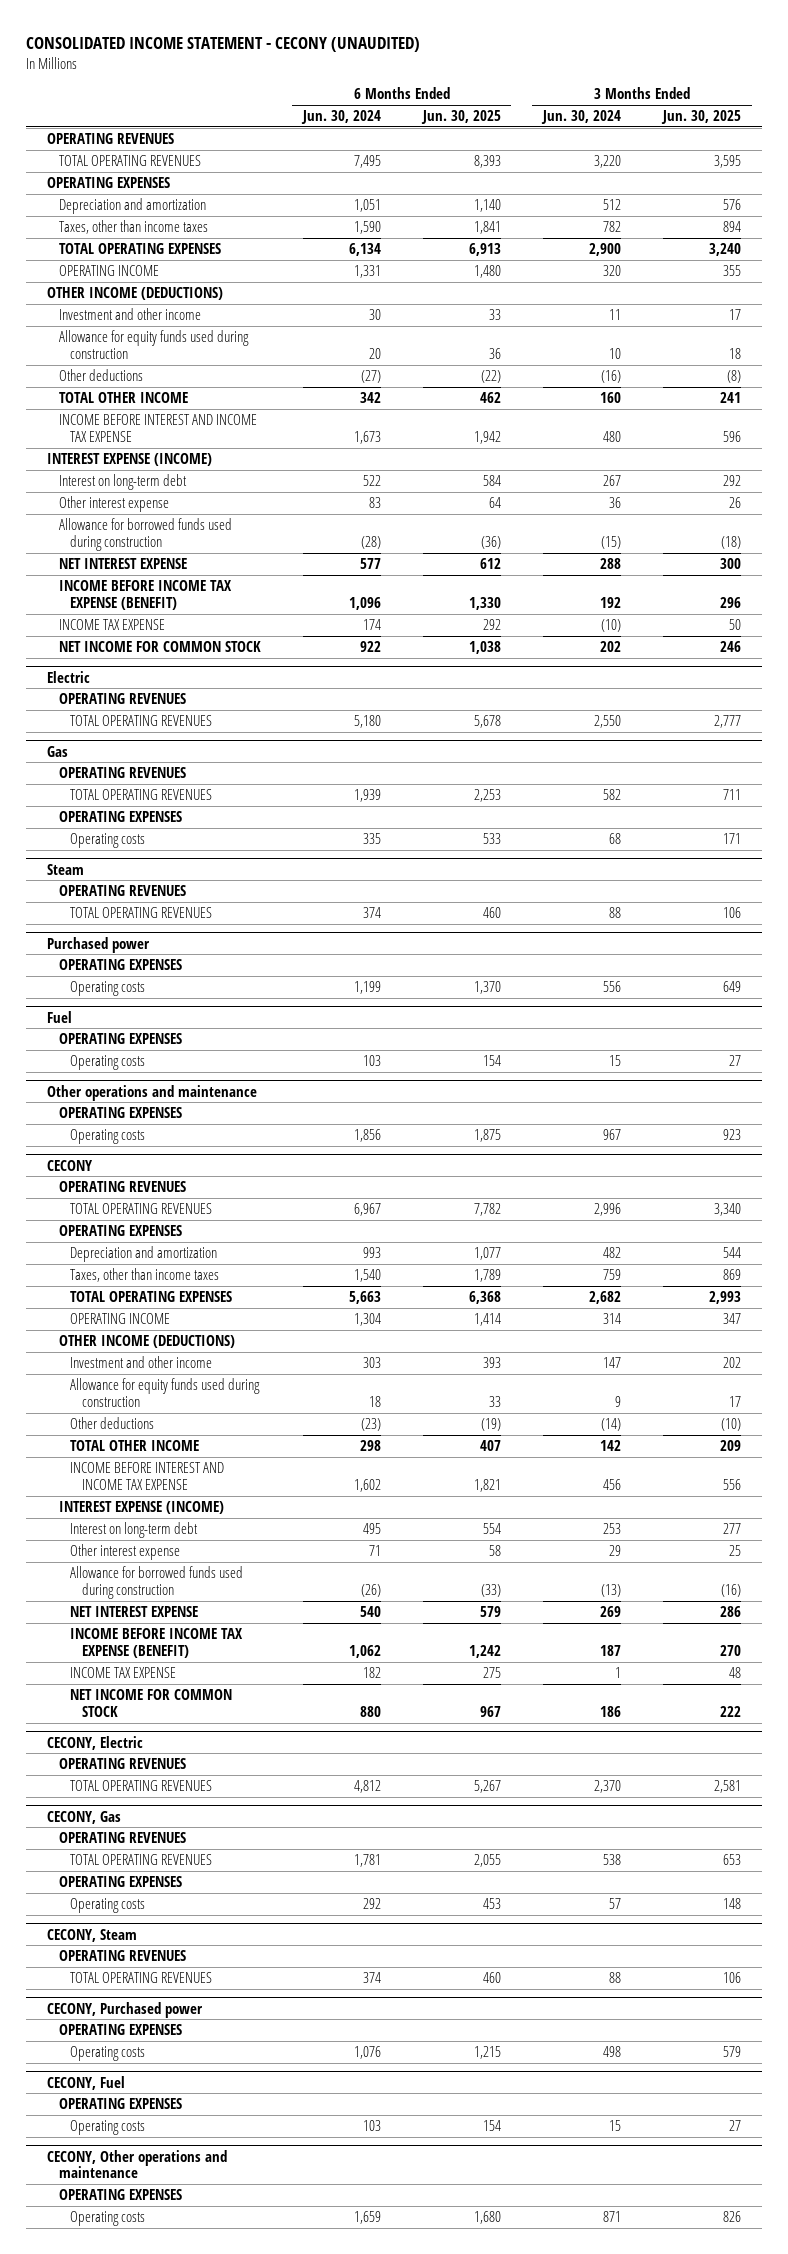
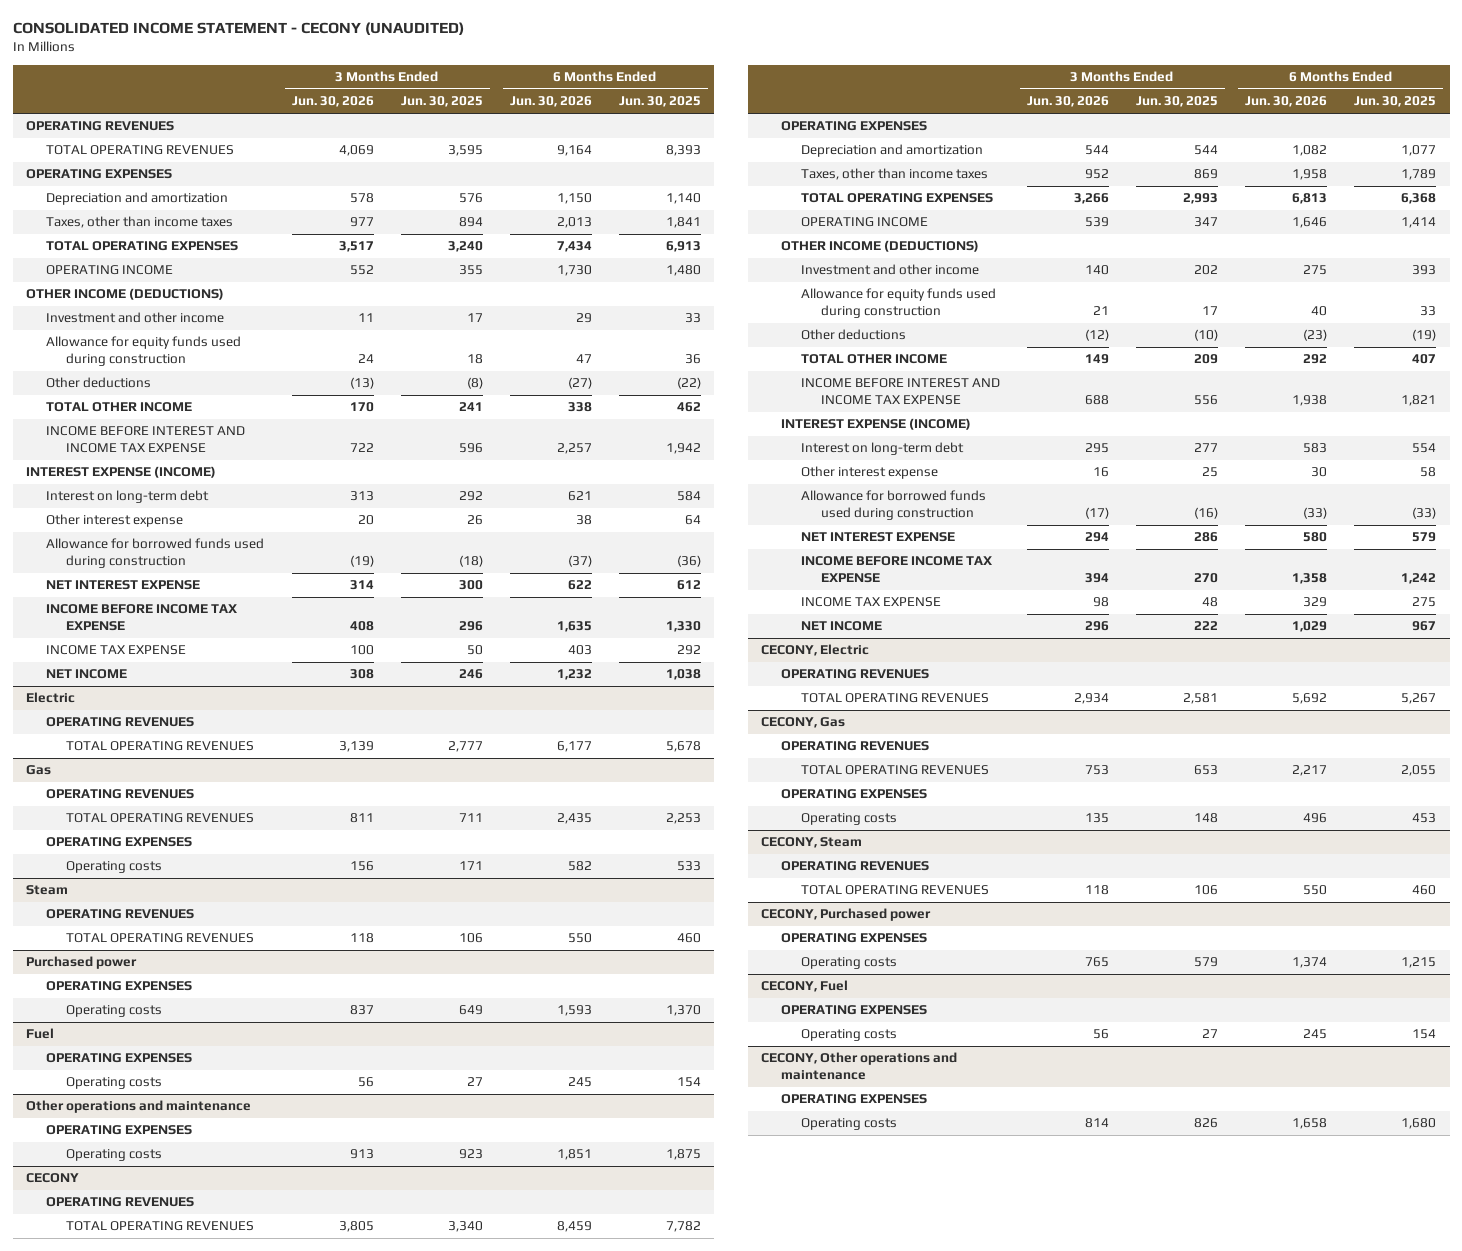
- | 6 Months Ended Jun. 30, 2024 | 6 Months Ended Jun. 30, 2025 | 3 Months Ended Jun. 30, 2024 | 3 Months Ended Jun. 30, 2025
+ | 3 Months Ended Jun. 30, 2026 | 3 Months Ended Jun. 30, 2025 | 6 Months Ended Jun. 30, 2026 | 6 Months Ended Jun. 30, 2025
- INCOME BEFORE INCOME TAX EXPENSE (BENEFIT) | 1,096 | 1,330 | 192 | 296
+ INCOME BEFORE INCOME TAX EXPENSE | 408 | 296 | 1,635 | 1,330
- NET INCOME FOR COMMON STOCK | 922 | 1,038 | 202 | 246
+ NET INCOME | 308 | 246 | 1,232 | 1,038
@ CECONY
- INCOME BEFORE INCOME TAX EXPENSE (BENEFIT) | 1,062 | 1,242 | 187 | 270
+ INCOME BEFORE INCOME TAX EXPENSE | 394 | 270 | 1,358 | 1,242
- NET INCOME FOR COMMON STOCK | 880 | 967 | 186 | 222
+ NET INCOME | 296 | 222 | 1,029 | 967

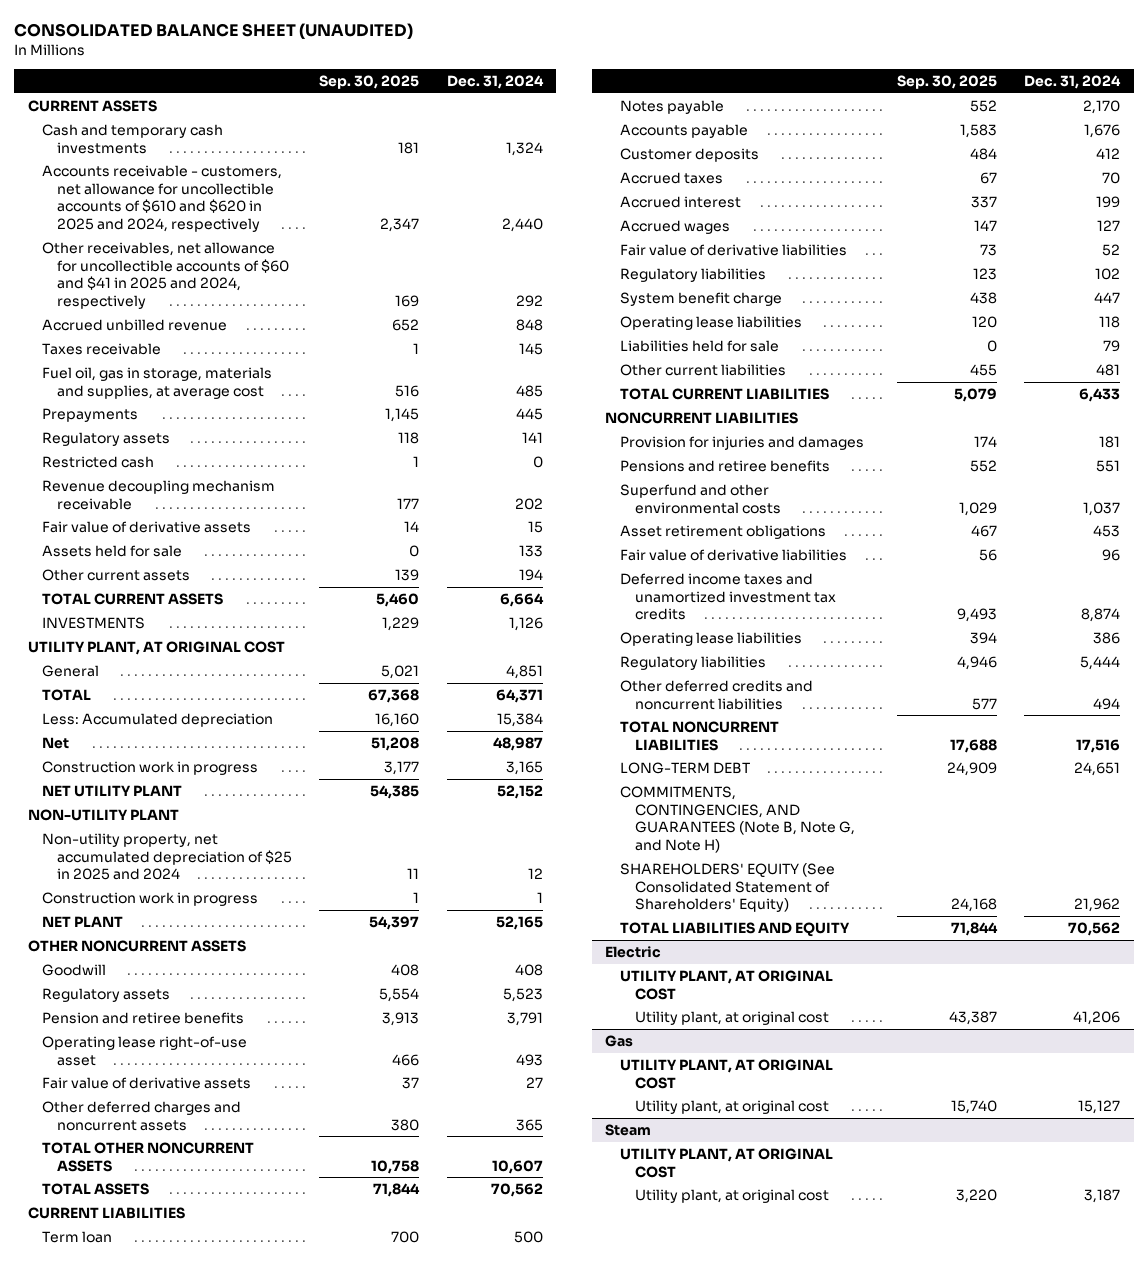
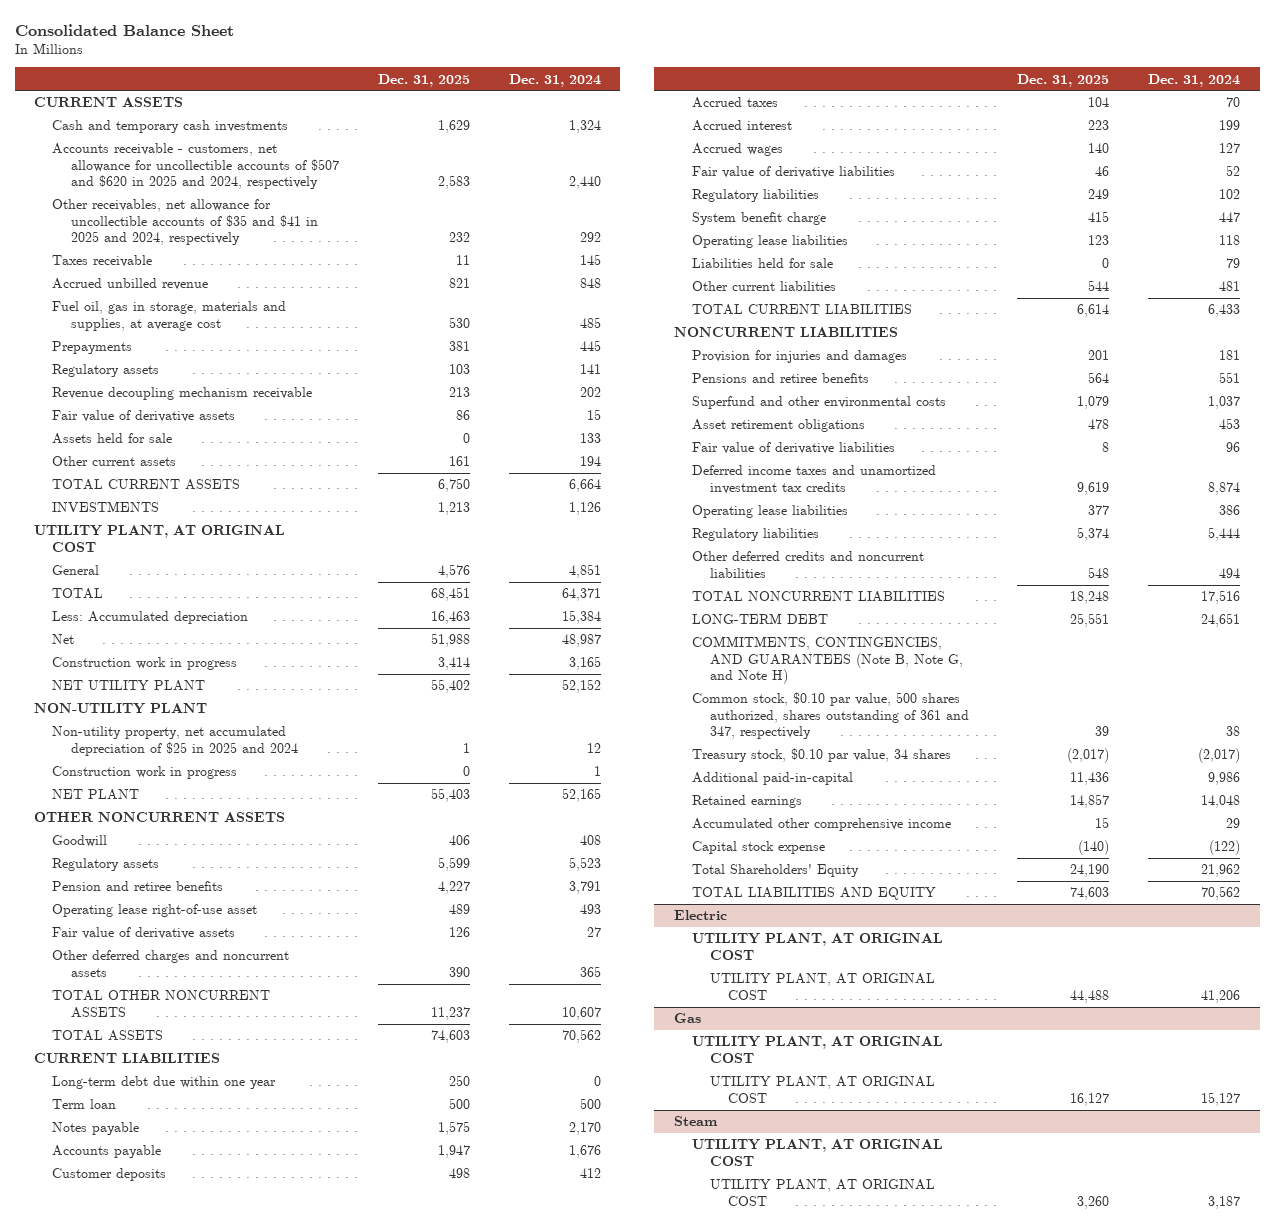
- CONSOLIDATED BALANCE SHEET (UNAUDITED)
+ Consolidated Balance Sheet
- | Sep. 30, 2025 | Dec. 31, 2024
+ | Dec. 31, 2025 | Dec. 31, 2024
- Accounts receivable - customers, net allowance for uncollectible accounts of $610 and $620 in 2025 and 2024, respectively | 2,347 | 2,440
- Other receivables, net allowance for uncollectible accounts of $60 and $41 in 2025 and 2024, respectively | 169 | 292
+ Accounts receivable - customers, net allowance for uncollectible accounts of $507 and $620 in 2025 and 2024, respectively | 2,583 | 2,440
+ Other receivables, net allowance for uncollectible accounts of $35 and $41 in 2025 and 2024, respectively | 232 | 292
moved down: Accrued unbilled revenue | 821 | 848
- Restricted cash | 1 | 0
+ Long-term debt due within one year | 250 | 0
- SHAREHOLDERS' EQUITY (See Consolidated Statement of Shareholders' Equity) | 24,168 | 21,962
+ Common stock, $0.10 par value, 500 shares authorized, shares outstanding of 361 and 347, respectively | 39 | 38
+ Treasury stock, $0.10 par value, 34 shares | (2,017) | (2,017)
+ Additional paid-in-capital | 11,436 | 9,986
+ Retained earnings | 14,857 | 14,048
+ Accumulated other comprehensive income | 15 | 29
+ Capital stock expense | (140) | (122)
+ Total Shareholders' Equity | 24,190 | 21,962
@ Electric
- Utility plant, at original cost | 43,387 | 41,206
+ UTILITY PLANT, AT ORIGINAL COST | 44,488 | 41,206
@ Gas
- Utility plant, at original cost | 15,740 | 15,127
+ UTILITY PLANT, AT ORIGINAL COST | 16,127 | 15,127
@ Steam
- Utility plant, at original cost | 3,220 | 3,187
+ UTILITY PLANT, AT ORIGINAL COST | 3,260 | 3,187

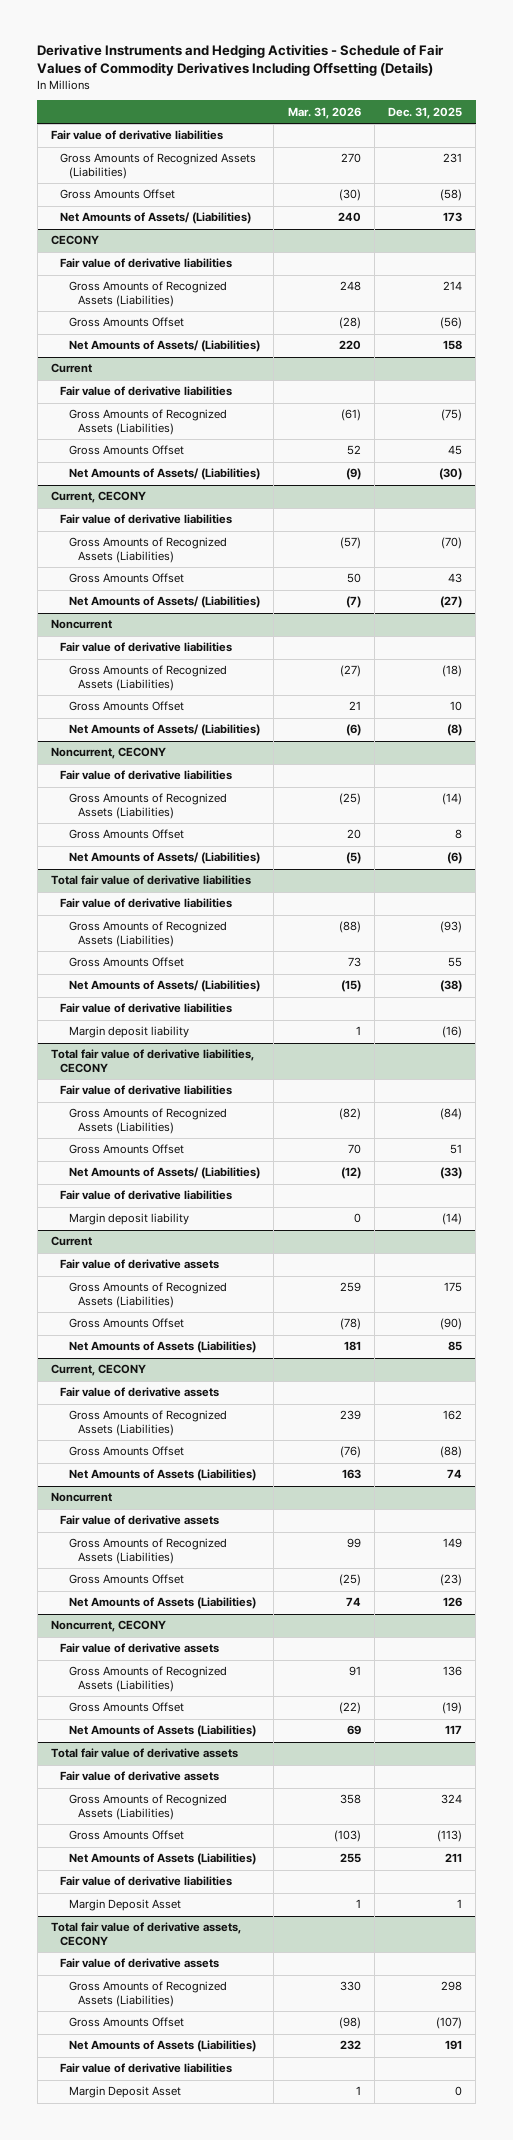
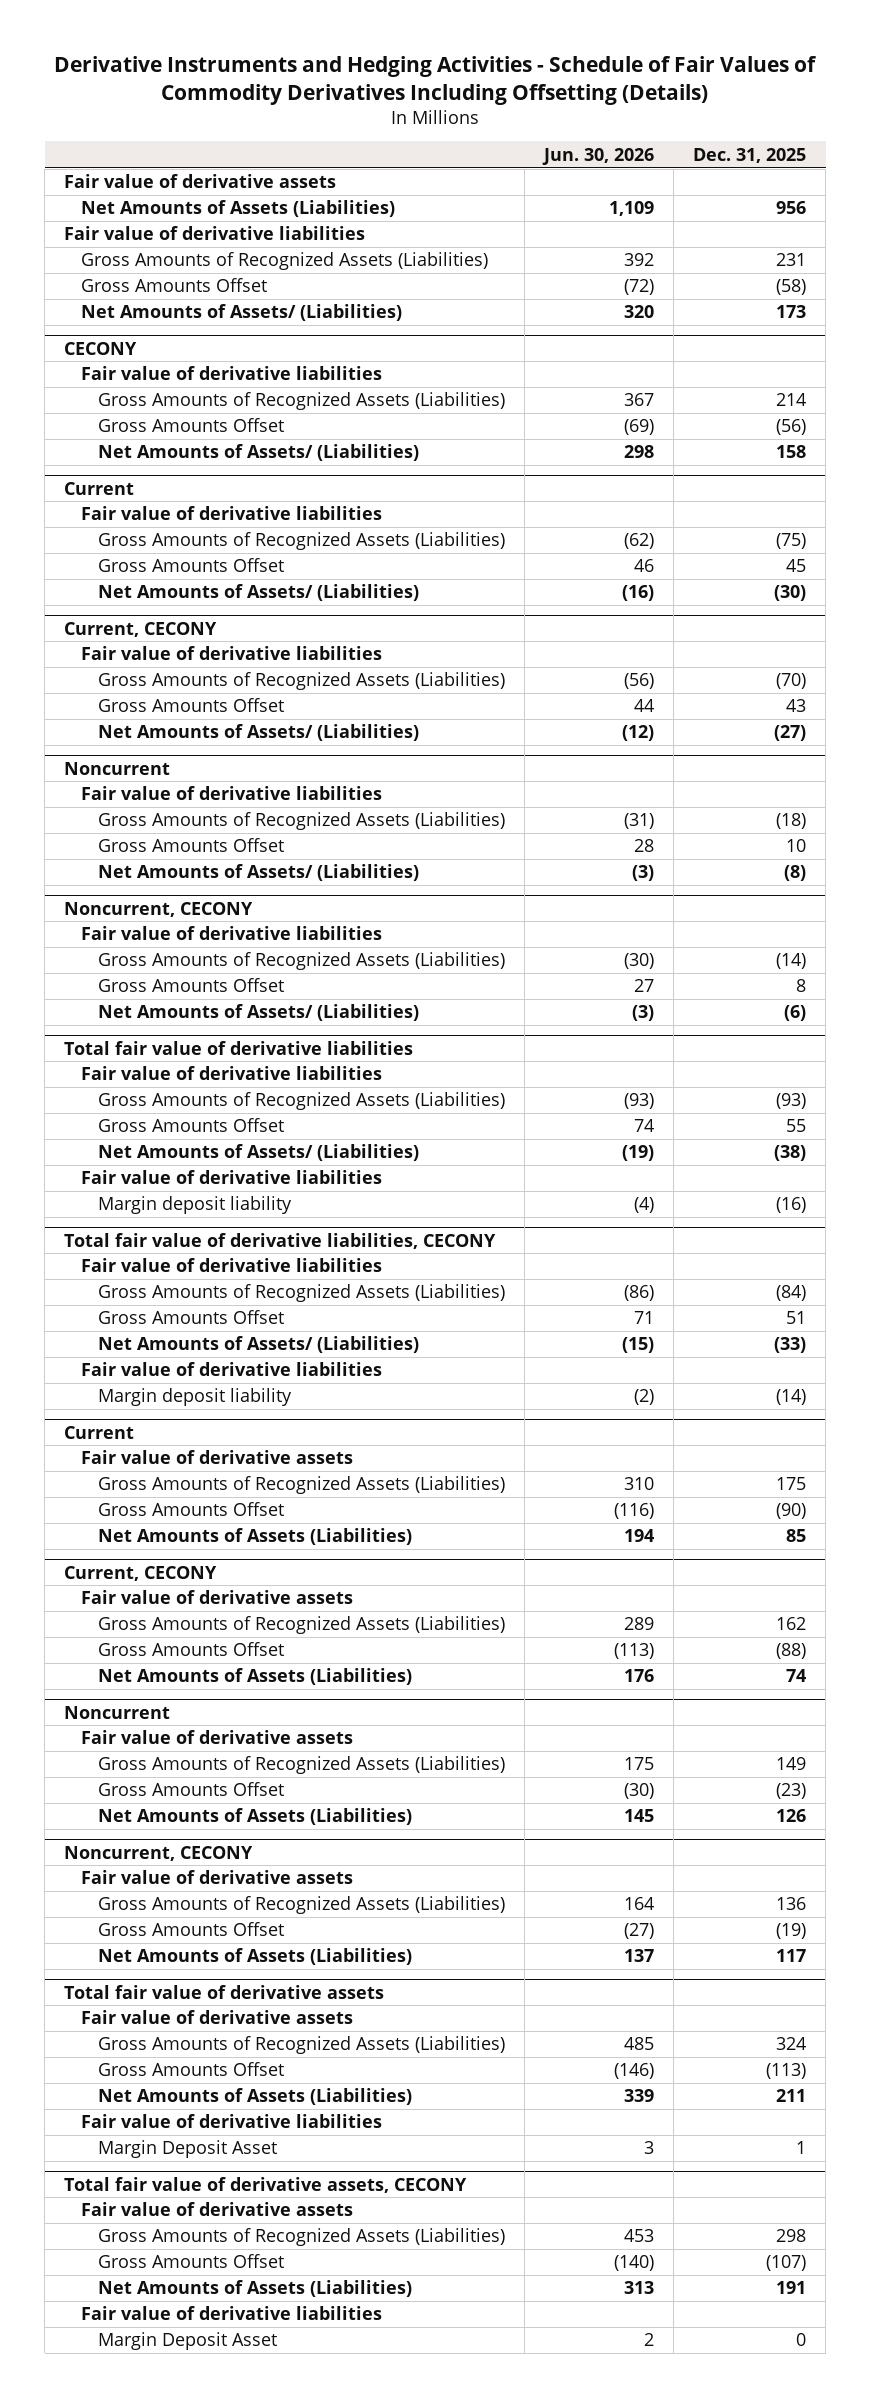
- | Mar. 31, 2026 | Dec. 31, 2025
+ | Jun. 30, 2026 | Dec. 31, 2025
+ Fair value of derivative assets
+ Net Amounts of Assets (Liabilities) | 1,109 | 956

